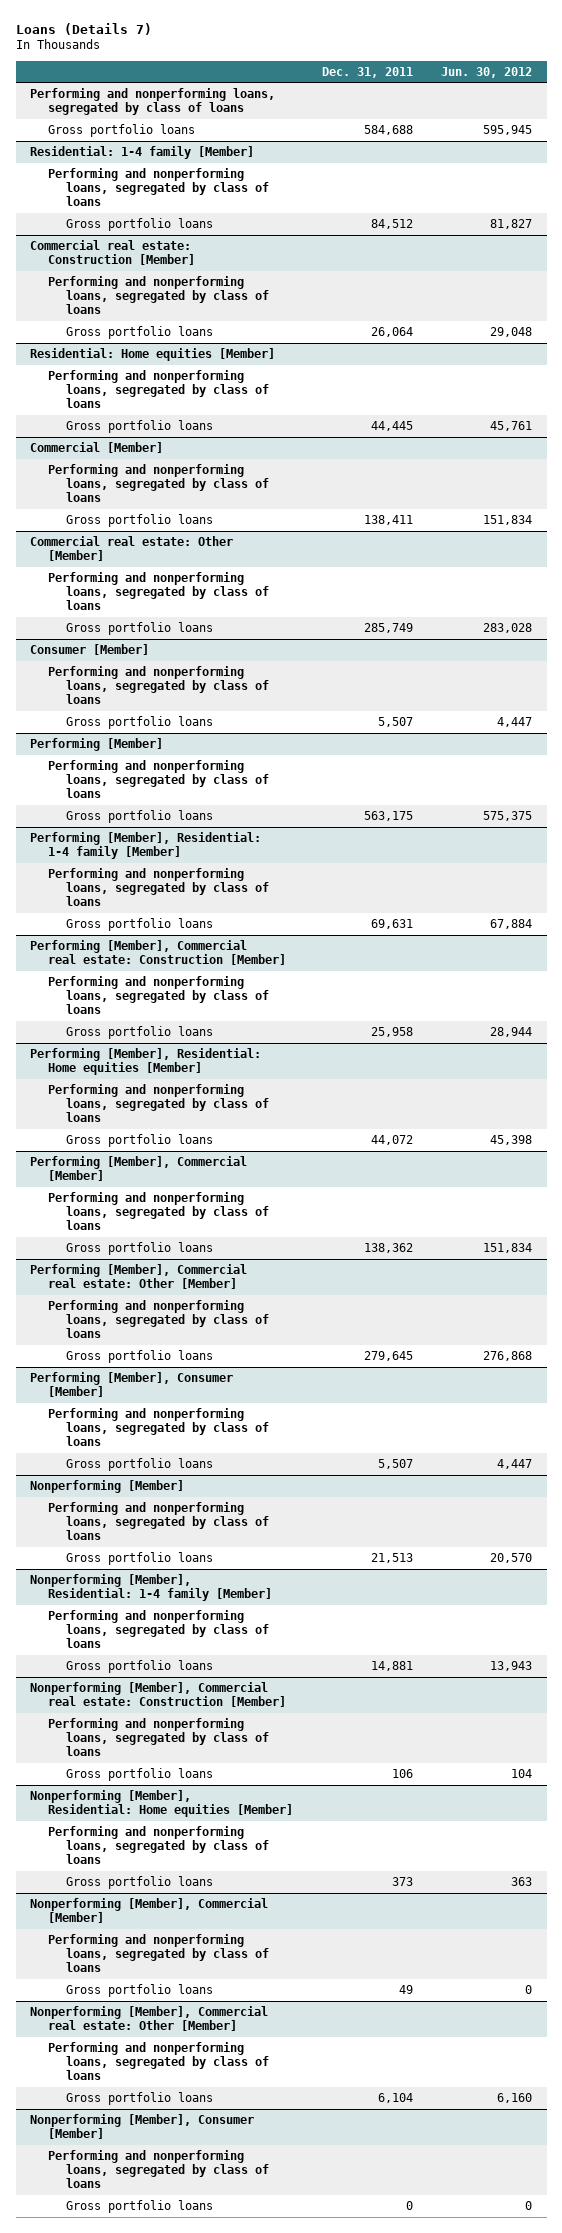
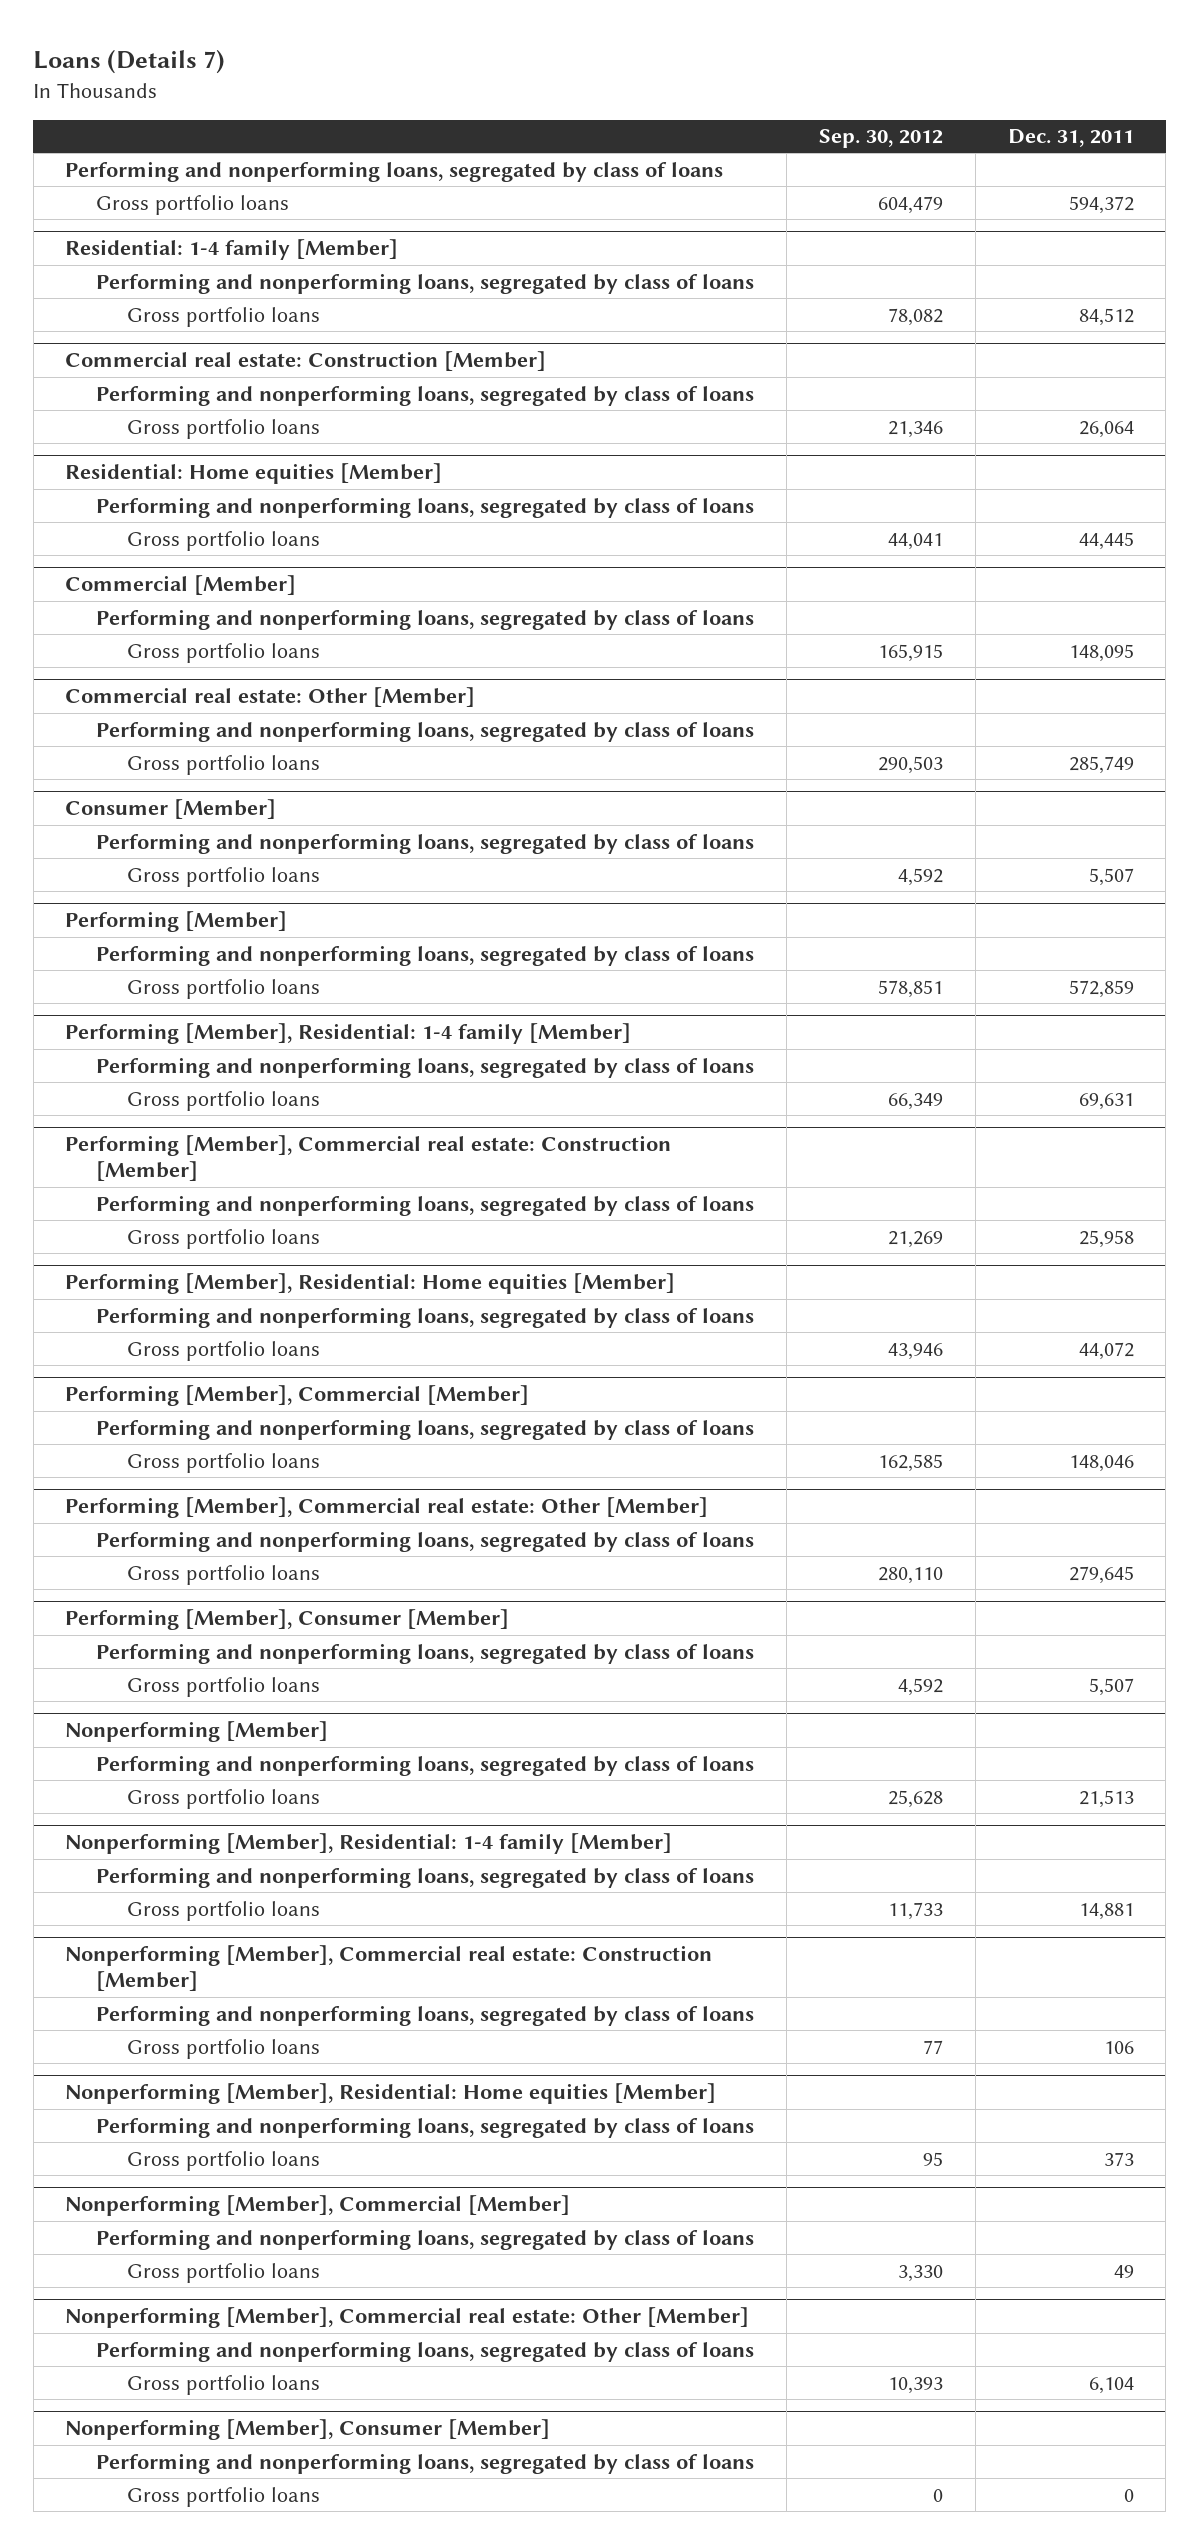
- | Dec. 31, 2011 | Jun. 30, 2012
+ | Sep. 30, 2012 | Dec. 31, 2011
- Gross portfolio loans | 584,688 | 595,945
+ Gross portfolio loans | 604,479 | 594,372
@ Commercial [Member]
- Gross portfolio loans | 138,411 | 151,834
+ Gross portfolio loans | 165,915 | 148,095
@ Performing [Member]
- Gross portfolio loans | 563,175 | 575,375
+ Gross portfolio loans | 578,851 | 572,859
@ Performing [Member], Commercial [Member]
- Gross portfolio loans | 138,362 | 151,834
+ Gross portfolio loans | 162,585 | 148,046

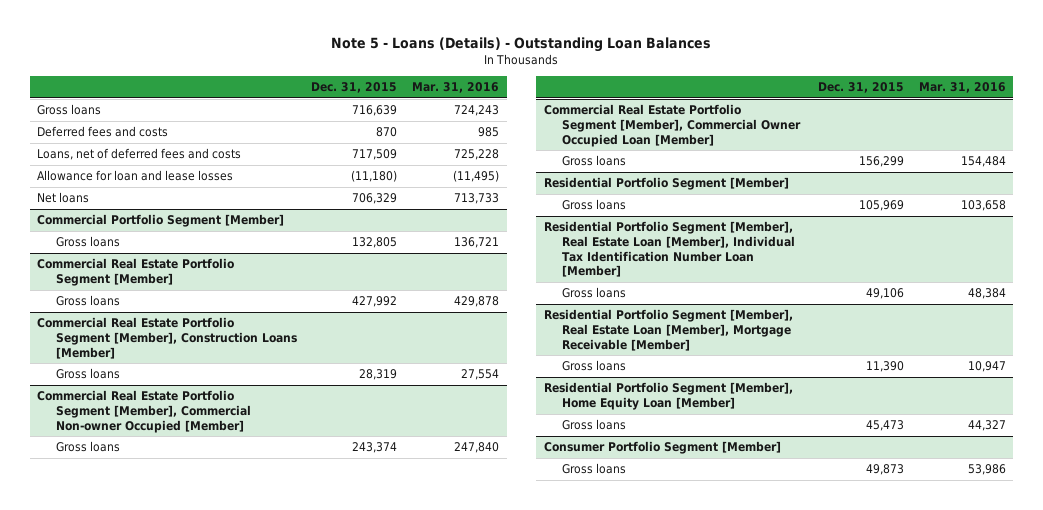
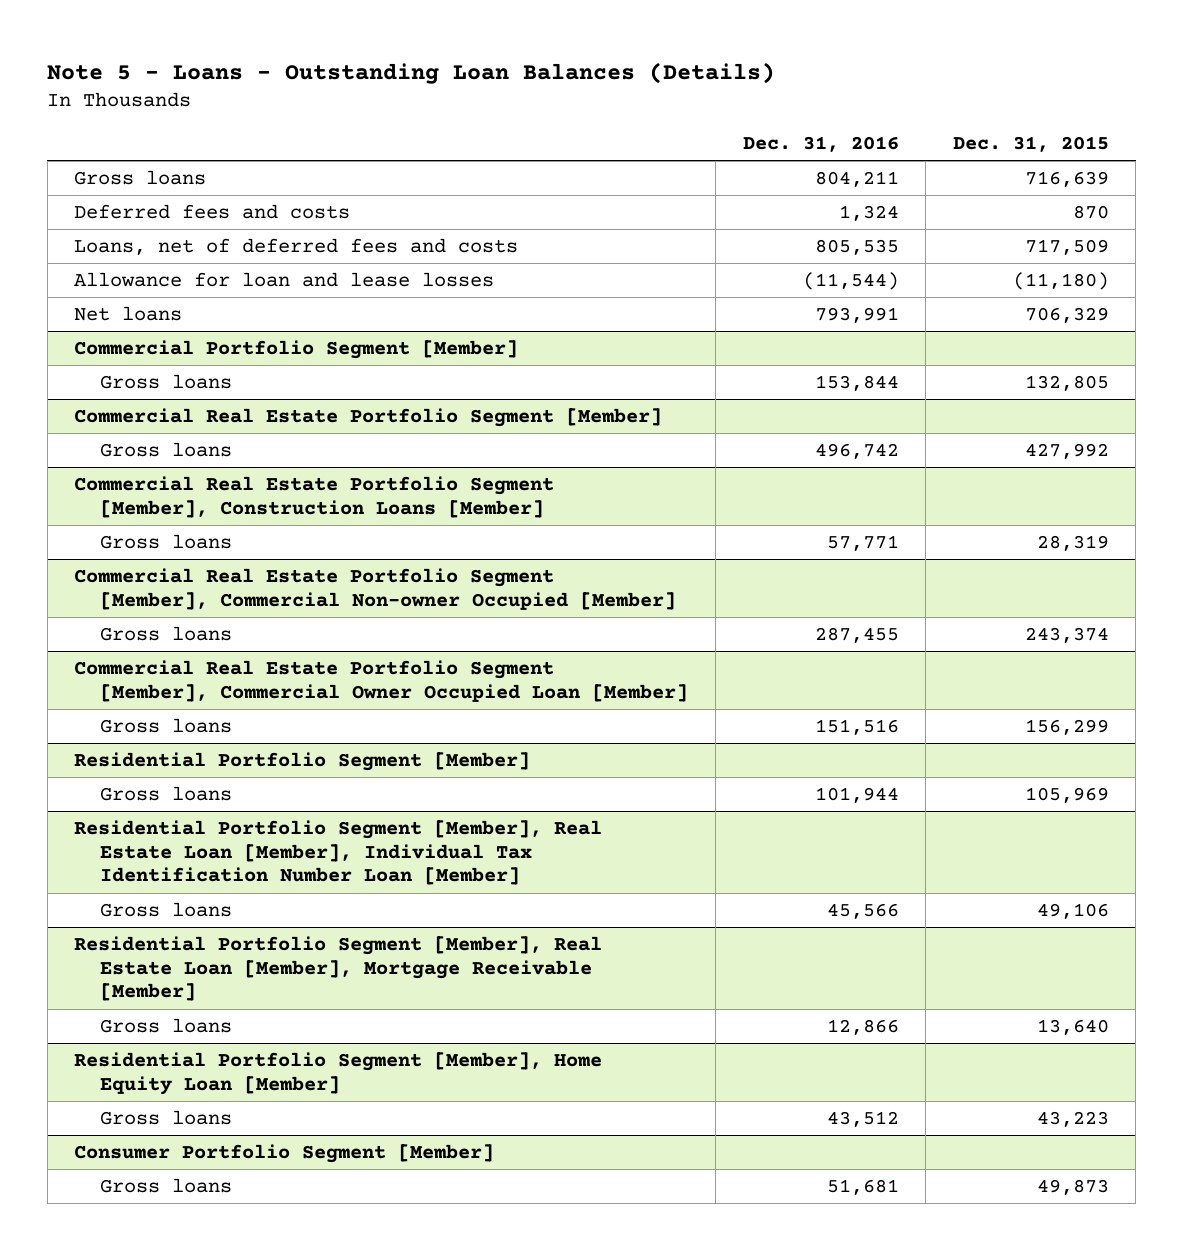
- Note 5 - Loans (Details) - Outstanding Loan Balances
+ Note 5 - Loans - Outstanding Loan Balances (Details)
- | Dec. 31, 2015 | Mar. 31, 2016
+ | Dec. 31, 2016 | Dec. 31, 2015
@ Residential Portfolio Segment [Member], Real Estate Loan [Member], Mortgage Receivable [Member]
- Gross loans | 11,390 | 10,947
+ Gross loans | 12,866 | 13,640
@ Residential Portfolio Segment [Member], Home Equity Loan [Member]
- Gross loans | 45,473 | 44,327
+ Gross loans | 43,512 | 43,223

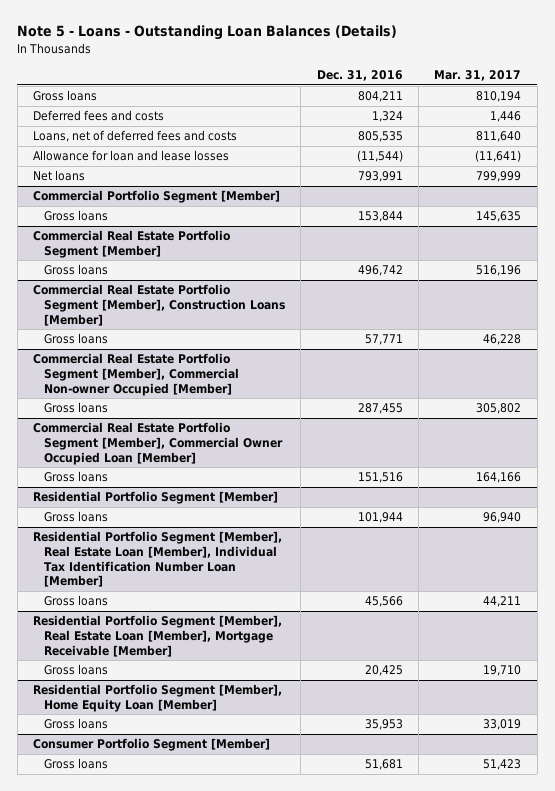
- | Dec. 31, 2016 | Dec. 31, 2015
+ | Dec. 31, 2016 | Mar. 31, 2017
@ Residential Portfolio Segment [Member], Real Estate Loan [Member], Mortgage Receivable [Member]
- Gross loans | 12,866 | 13,640
+ Gross loans | 20,425 | 19,710
@ Residential Portfolio Segment [Member], Home Equity Loan [Member]
- Gross loans | 43,512 | 43,223
+ Gross loans | 35,953 | 33,019

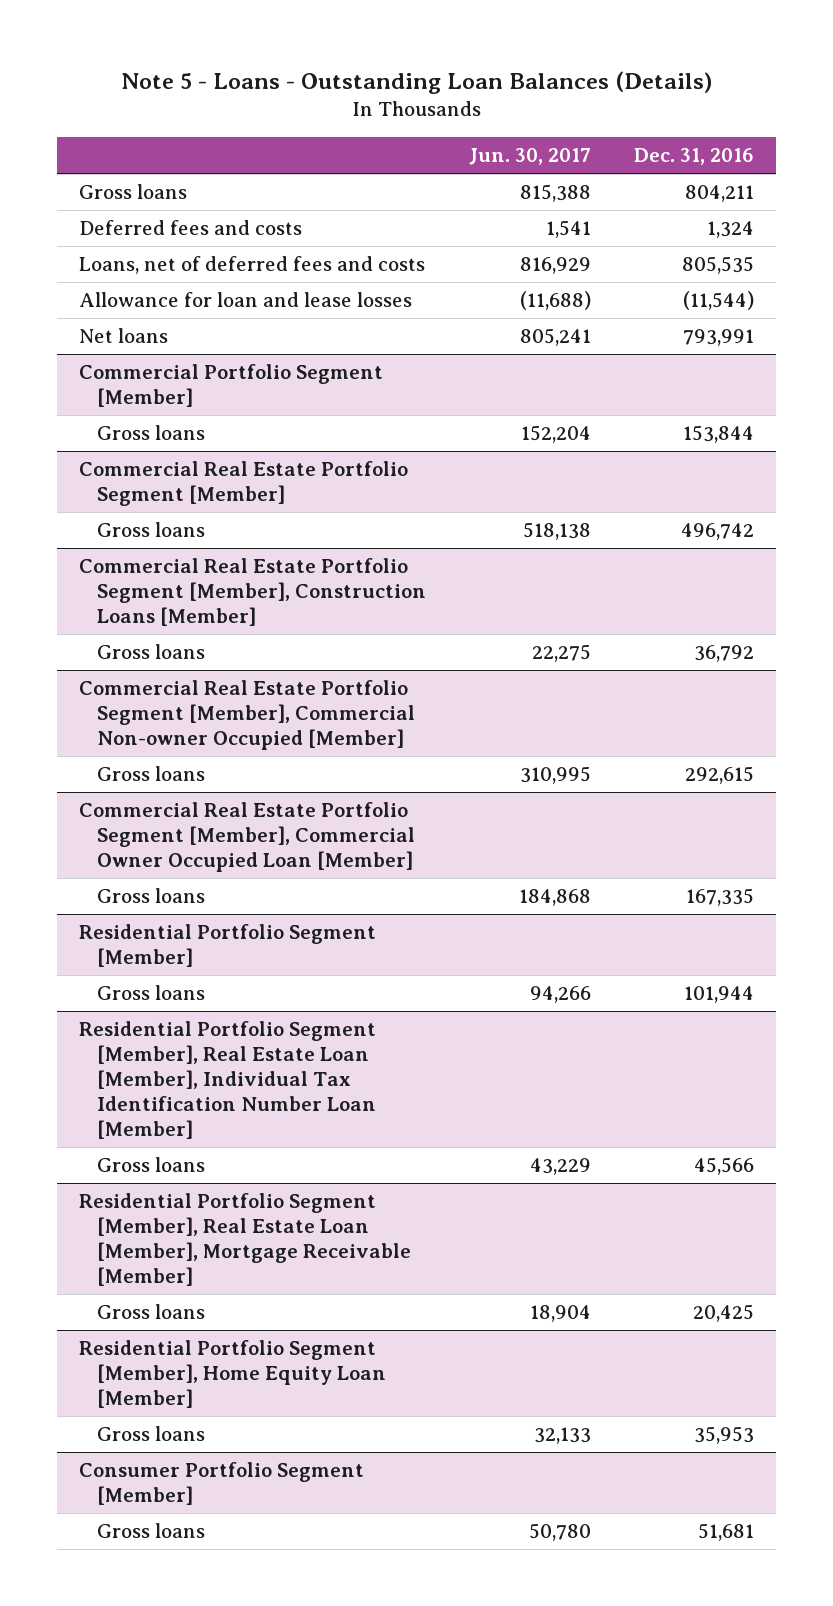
- | Dec. 31, 2016 | Mar. 31, 2017
+ | Jun. 30, 2017 | Dec. 31, 2016
@ Commercial Real Estate Portfolio Segment [Member], Construction Loans [Member]
- Gross loans | 57,771 | 46,228
+ Gross loans | 22,275 | 36,792
@ Commercial Real Estate Portfolio Segment [Member], Commercial Non-owner Occupied [Member]
- Gross loans | 287,455 | 305,802
+ Gross loans | 310,995 | 292,615
@ Commercial Real Estate Portfolio Segment [Member], Commercial Owner Occupied Loan [Member]
- Gross loans | 151,516 | 164,166
+ Gross loans | 184,868 | 167,335

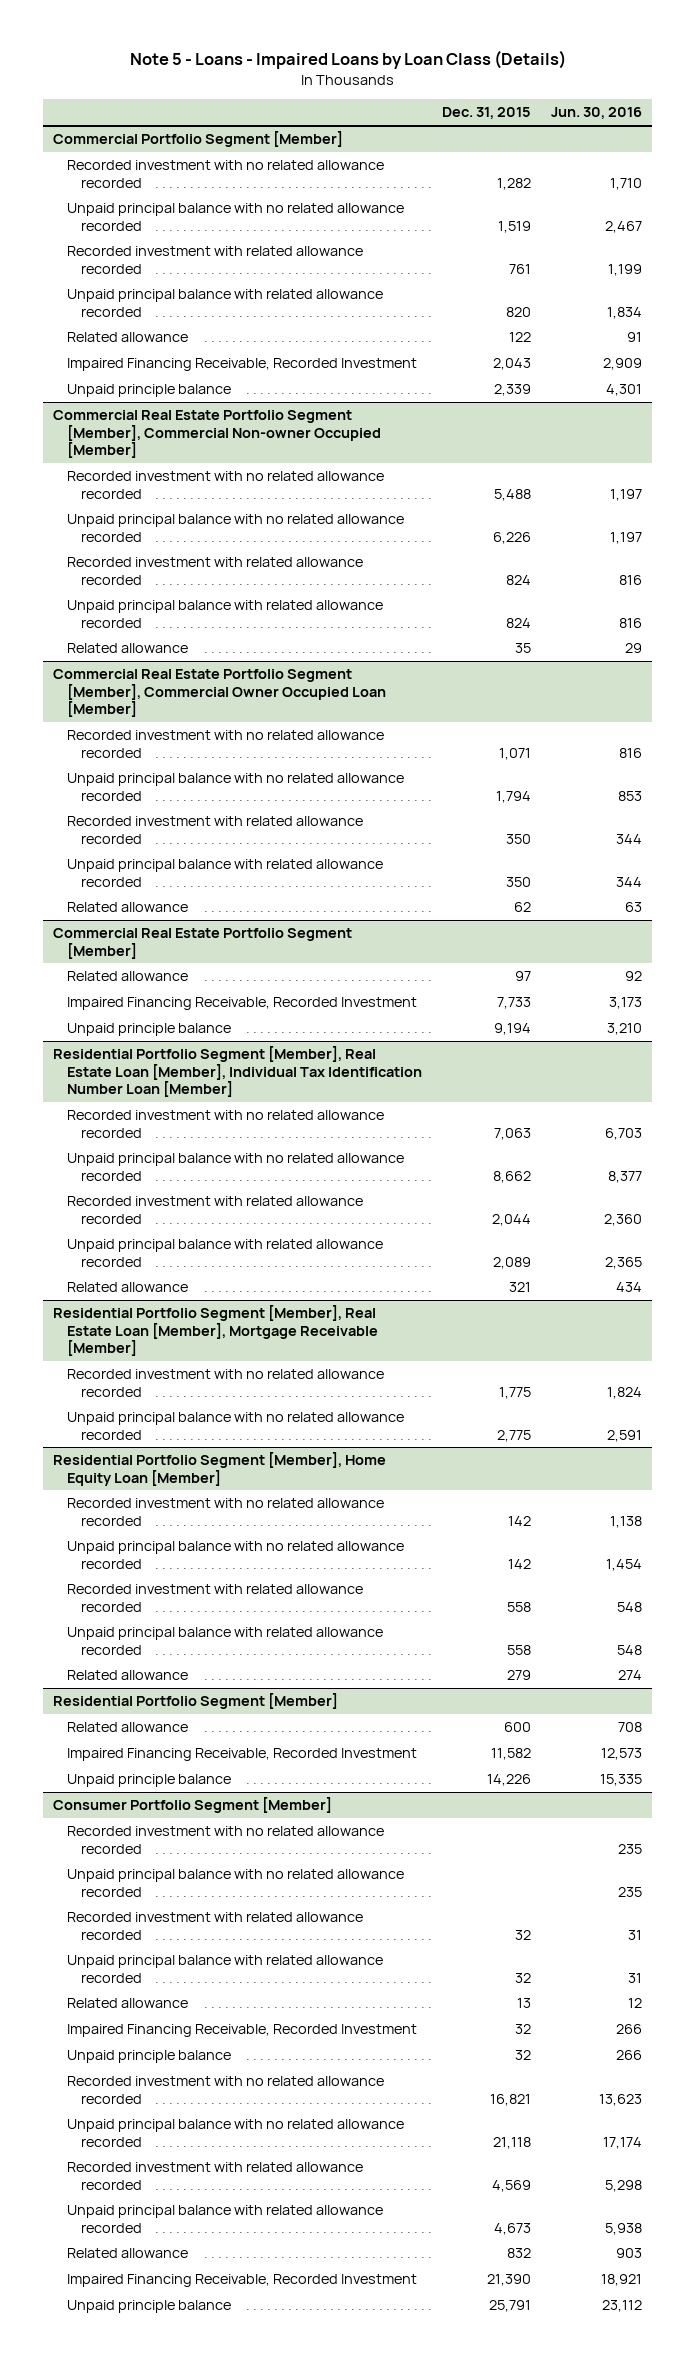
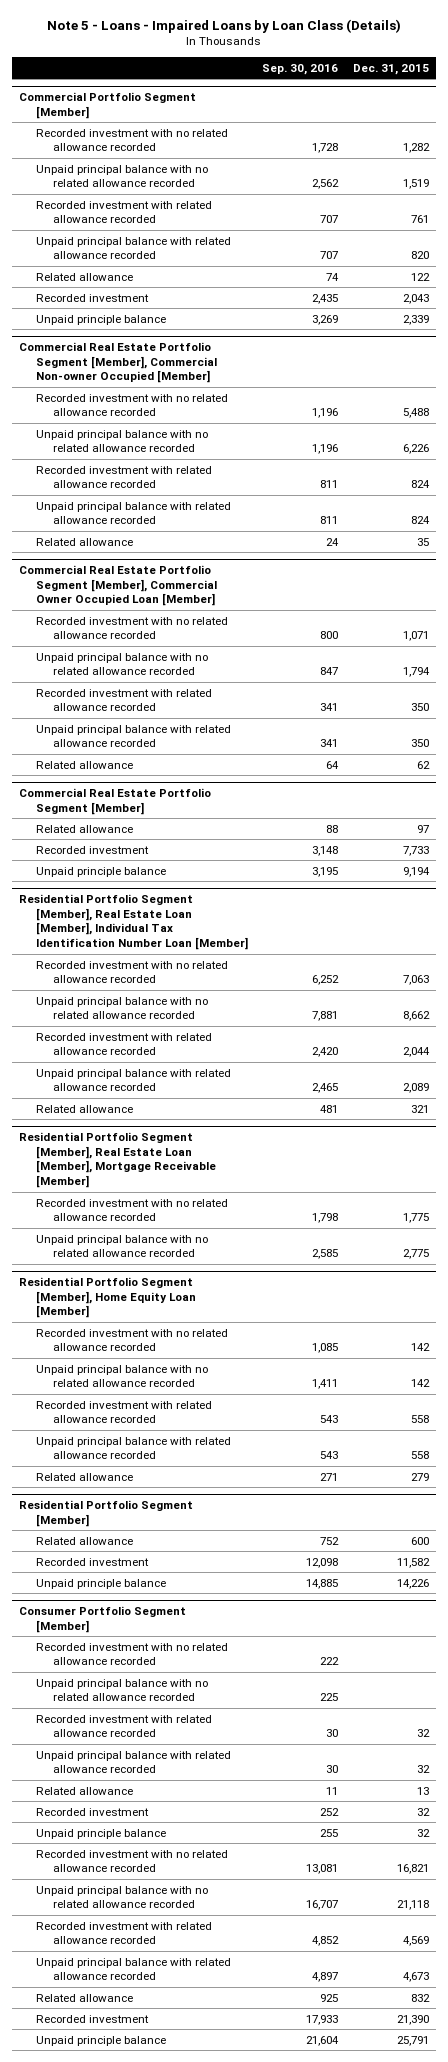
- | Dec. 31, 2015 | Jun. 30, 2016
+ | Sep. 30, 2016 | Dec. 31, 2015
@ Commercial Portfolio Segment [Member]
- Impaired Financing Receivable, Recorded Investment | 2,043 | 2,909
+ Recorded investment | 2,435 | 2,043
@ Commercial Real Estate Portfolio Segment [Member]
- Impaired Financing Receivable, Recorded Investment | 7,733 | 3,173
+ Recorded investment | 3,148 | 7,733
@ Residential Portfolio Segment [Member]
- Impaired Financing Receivable, Recorded Investment | 11,582 | 12,573
+ Recorded investment | 12,098 | 11,582
@ Consumer Portfolio Segment [Member]
- Impaired Financing Receivable, Recorded Investment | 32 | 266
+ Recorded investment | 252 | 32
- Impaired Financing Receivable, Recorded Investment | 21,390 | 18,921
+ Recorded investment | 17,933 | 21,390

